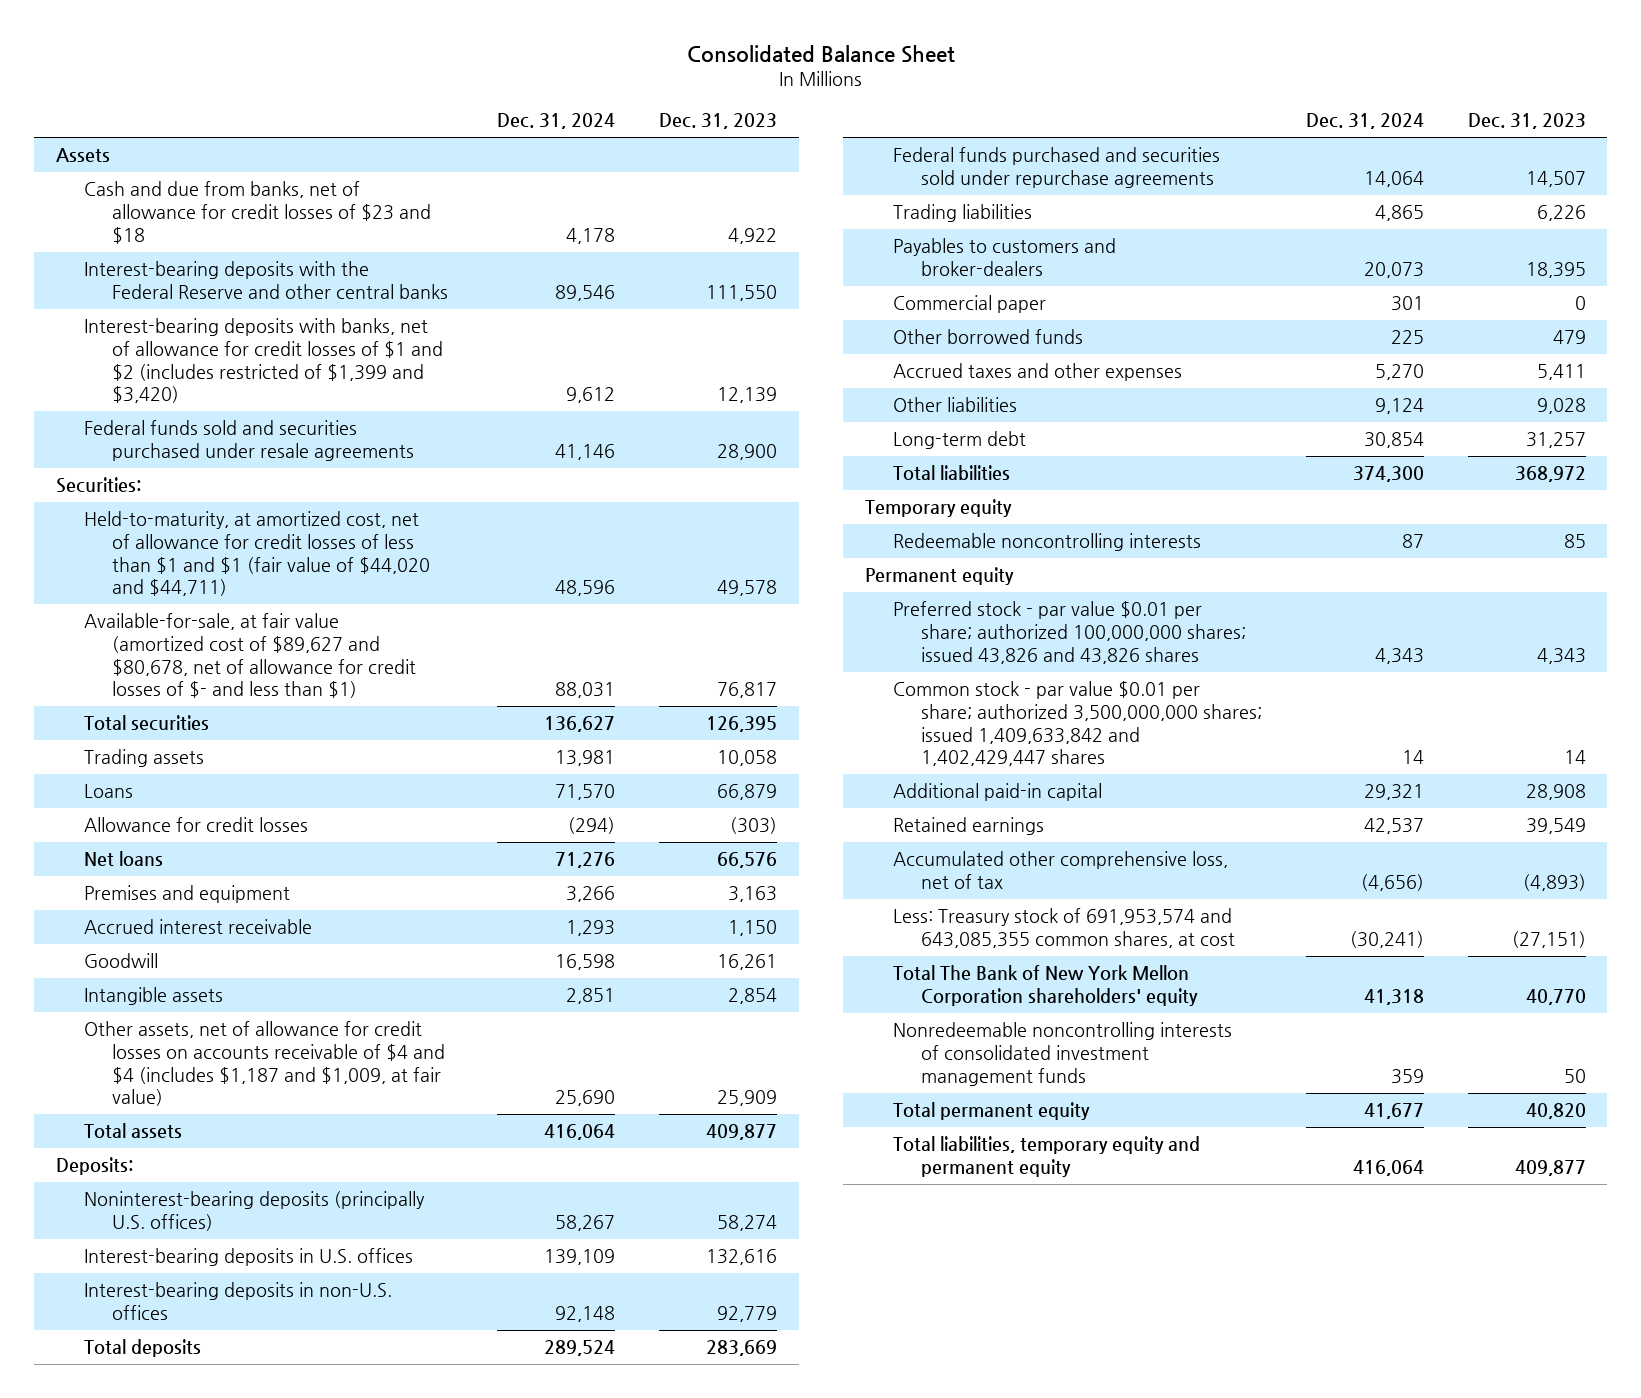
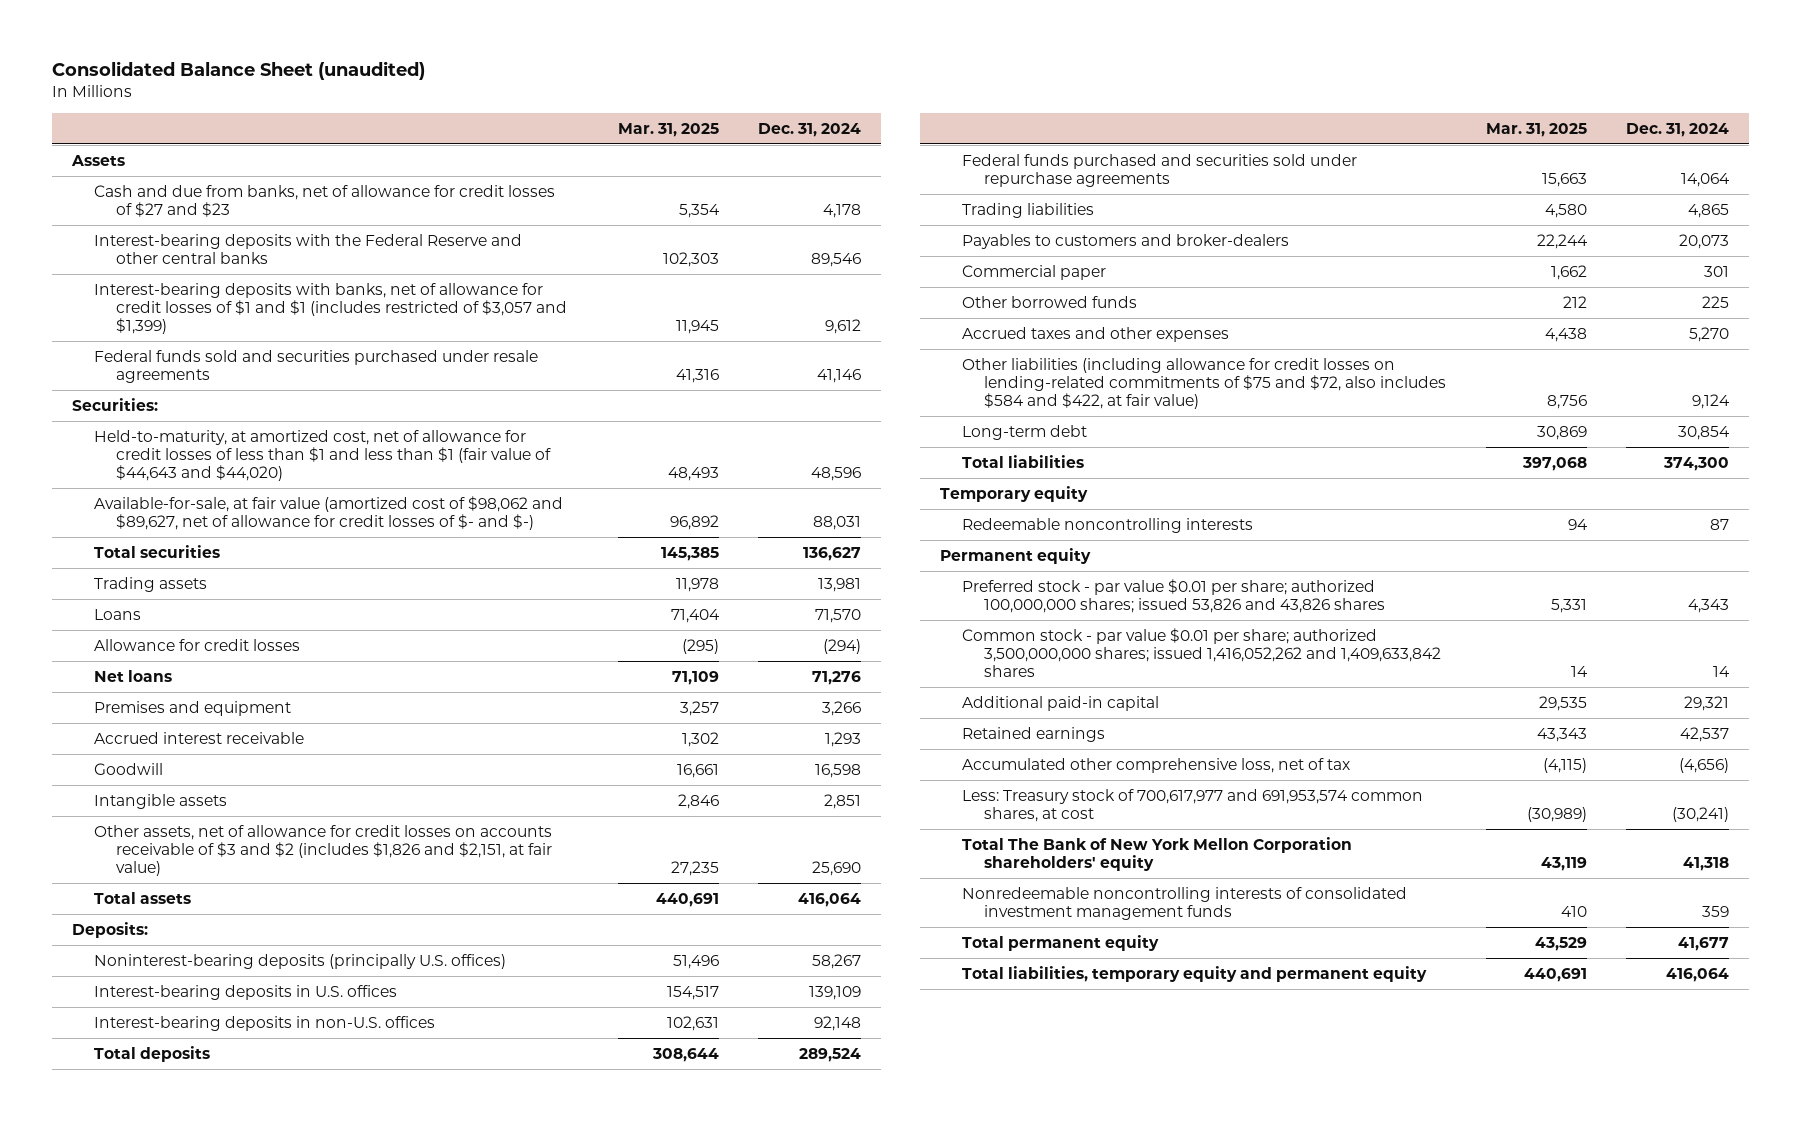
- Consolidated Balance Sheet
+ Consolidated Balance Sheet (unaudited)
- | Dec. 31, 2024 | Dec. 31, 2023
+ | Mar. 31, 2025 | Dec. 31, 2024
- Cash and due from banks, net of allowance for credit losses of $23 and $18 | 4,178 | 4,922
+ Cash and due from banks, net of allowance for credit losses of $27 and $23 | 5,354 | 4,178
- Interest-bearing deposits with banks, net of allowance for credit losses of $1 and $2 (includes restricted of $1,399 and $3,420) | 9,612 | 12,139
+ Interest-bearing deposits with banks, net of allowance for credit losses of $1 and $1 (includes restricted of $3,057 and $1,399) | 11,945 | 9,612
- Held-to-maturity, at amortized cost, net of allowance for credit losses of less than $1 and $1 (fair value of $44,020 and $44,711) | 48,596 | 49,578
- Available-for-sale, at fair value (amortized cost of $89,627 and $80,678, net of allowance for credit losses of $- and less than $1) | 88,031 | 76,817
+ Held-to-maturity, at amortized cost, net of allowance for credit losses of less than $1 and less than $1 (fair value of $44,643 and $44,020) | 48,493 | 48,596
+ Available-for-sale, at fair value (amortized cost of $98,062 and $89,627, net of allowance for credit losses of $- and $-) | 96,892 | 88,031
- Other assets, net of allowance for credit losses on accounts receivable of $4 and $4 (includes $1,187 and $1,009, at fair value) | 25,690 | 25,909
+ Other assets, net of allowance for credit losses on accounts receivable of $3 and $2 (includes $1,826 and $2,151, at fair value) | 27,235 | 25,690
- Other liabilities | 9,124 | 9,028
+ Other liabilities (including allowance for credit losses on lending-related commitments of $75 and $72, also includes $584 and $422, at fair value) | 8,756 | 9,124
- Preferred stock - par value $0.01 per share; authorized 100,000,000 shares; issued 43,826 and 43,826 shares | 4,343 | 4,343
- Common stock - par value $0.01 per share; authorized 3,500,000,000 shares; issued 1,409,633,842 and 1,402,429,447 shares | 14 | 14
+ Preferred stock - par value $0.01 per share; authorized 100,000,000 shares; issued 53,826 and 43,826 shares | 5,331 | 4,343
+ Common stock - par value $0.01 per share; authorized 3,500,000,000 shares; issued 1,416,052,262 and 1,409,633,842 shares | 14 | 14
- Less: Treasury stock of 691,953,574 and 643,085,355 common shares, at cost | (30,241) | (27,151)
+ Less: Treasury stock of 700,617,977 and 691,953,574 common shares, at cost | (30,989) | (30,241)

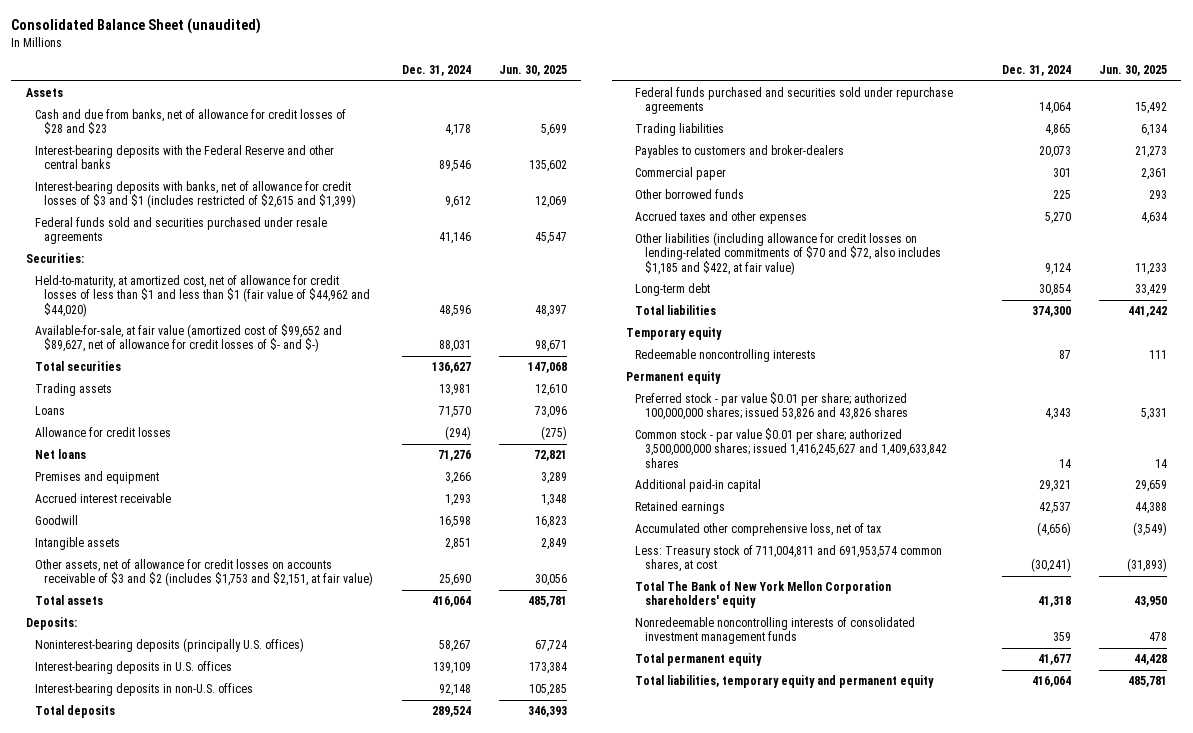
- | Mar. 31, 2025 | Dec. 31, 2024
+ | Dec. 31, 2024 | Jun. 30, 2025
- Cash and due from banks, net of allowance for credit losses of $27 and $23 | 5,354 | 4,178
+ Cash and due from banks, net of allowance for credit losses of $28 and $23 | 4,178 | 5,699
- Interest-bearing deposits with banks, net of allowance for credit losses of $1 and $1 (includes restricted of $3,057 and $1,399) | 11,945 | 9,612
+ Interest-bearing deposits with banks, net of allowance for credit losses of $3 and $1 (includes restricted of $2,615 and $1,399) | 9,612 | 12,069
- Held-to-maturity, at amortized cost, net of allowance for credit losses of less than $1 and less than $1 (fair value of $44,643 and $44,020) | 48,493 | 48,596
- Available-for-sale, at fair value (amortized cost of $98,062 and $89,627, net of allowance for credit losses of $- and $-) | 96,892 | 88,031
+ Held-to-maturity, at amortized cost, net of allowance for credit losses of less than $1 and less than $1 (fair value of $44,962 and $44,020) | 48,596 | 48,397
+ Available-for-sale, at fair value (amortized cost of $99,652 and $89,627, net of allowance for credit losses of $- and $-) | 88,031 | 98,671
- Other assets, net of allowance for credit losses on accounts receivable of $3 and $2 (includes $1,826 and $2,151, at fair value) | 27,235 | 25,690
+ Other assets, net of allowance for credit losses on accounts receivable of $3 and $2 (includes $1,753 and $2,151, at fair value) | 25,690 | 30,056
- Other liabilities (including allowance for credit losses on lending-related commitments of $75 and $72, also includes $584 and $422, at fair value) | 8,756 | 9,124
+ Other liabilities (including allowance for credit losses on lending-related commitments of $70 and $72, also includes $1,185 and $422, at fair value) | 9,124 | 11,233
- Common stock - par value $0.01 per share; authorized 3,500,000,000 shares; issued 1,416,052,262 and 1,409,633,842 shares | 14 | 14
+ Common stock - par value $0.01 per share; authorized 3,500,000,000 shares; issued 1,416,245,627 and 1,409,633,842 shares | 14 | 14
- Less: Treasury stock of 700,617,977 and 691,953,574 common shares, at cost | (30,989) | (30,241)
+ Less: Treasury stock of 711,004,811 and 691,953,574 common shares, at cost | (30,241) | (31,893)

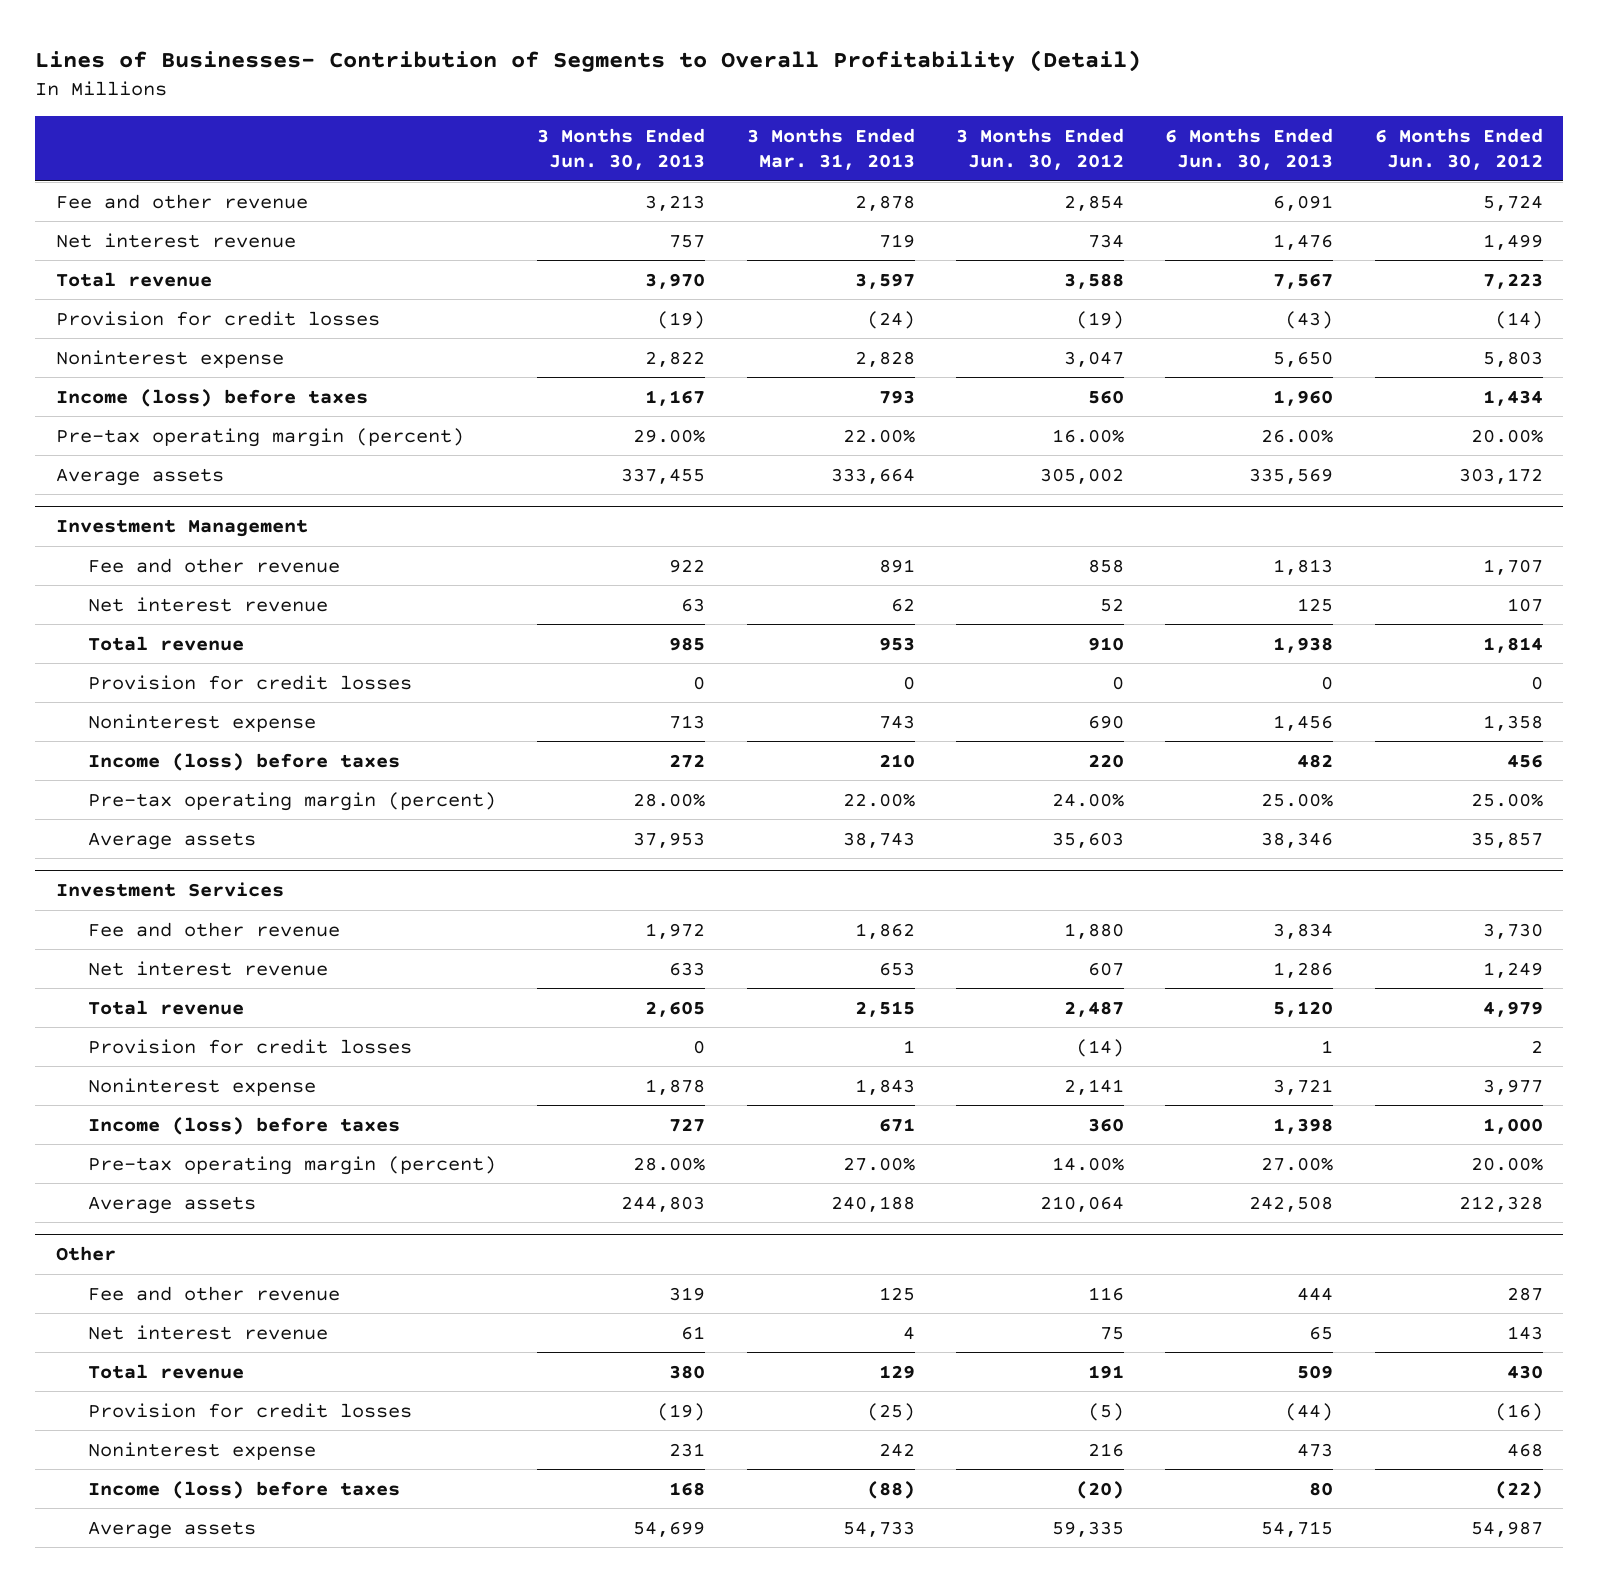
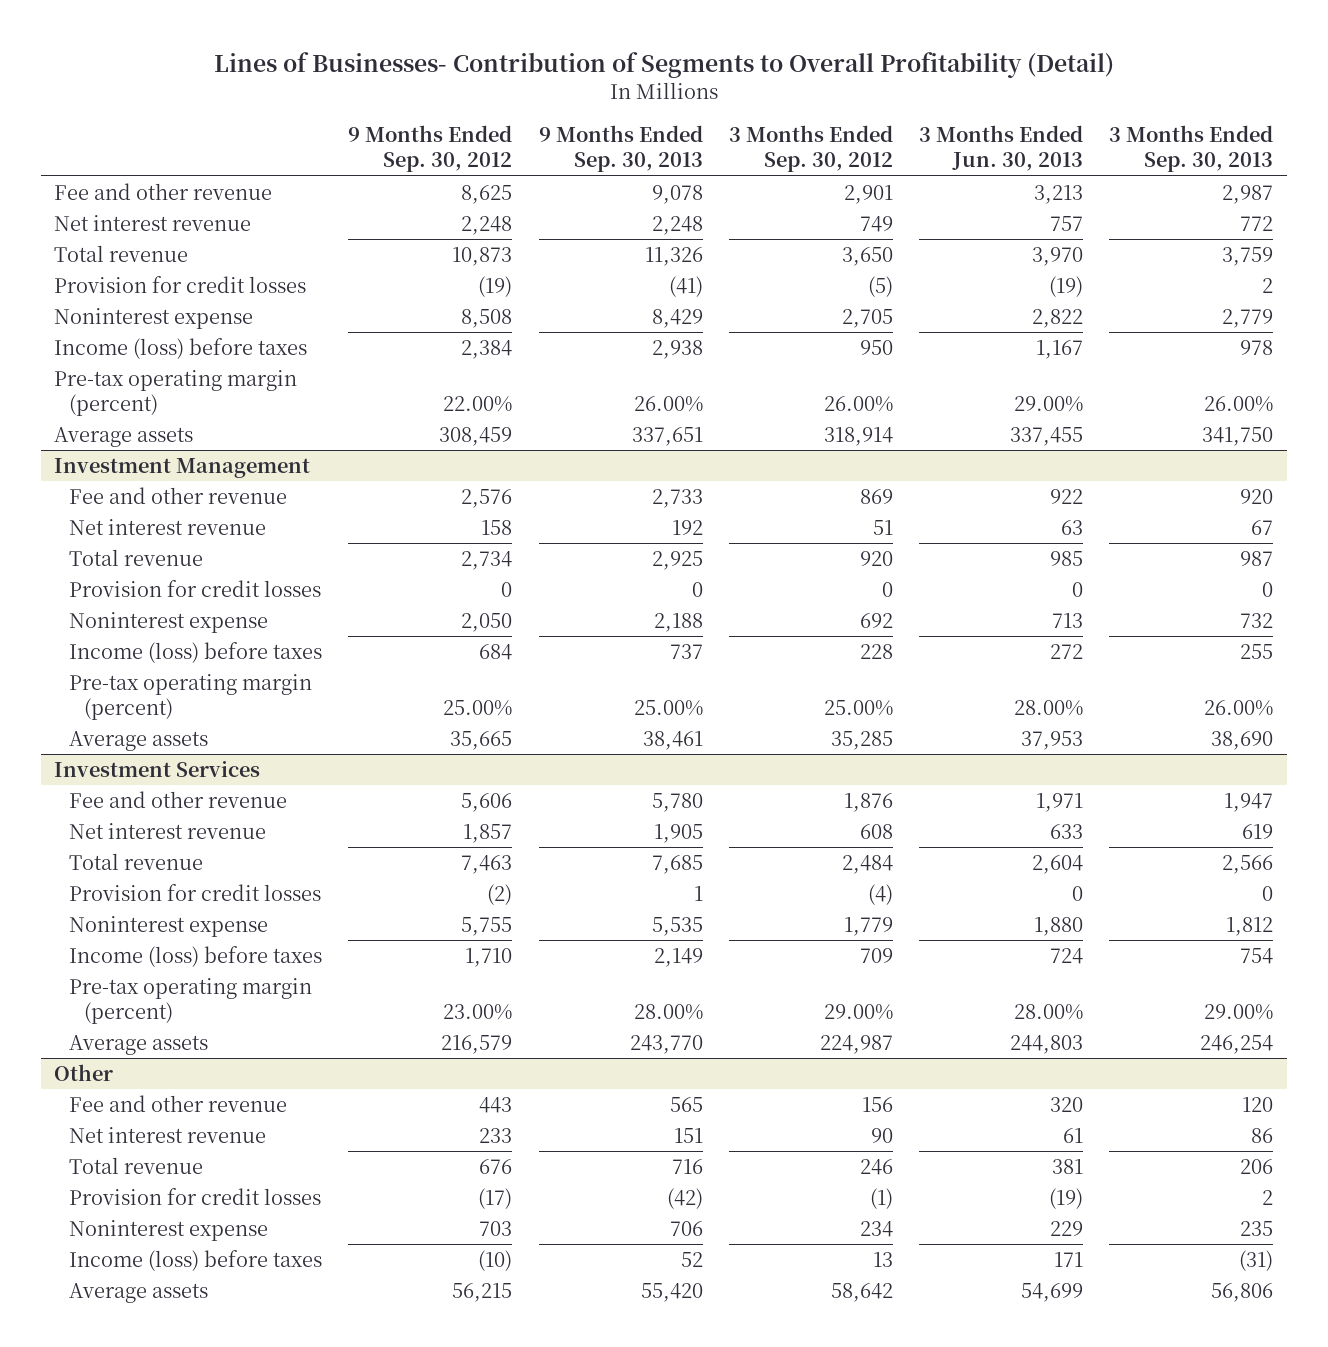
- | 3 Months Ended Jun. 30, 2013 | 3 Months Ended Mar. 31, 2013 | 3 Months Ended Jun. 30, 2012 | 6 Months Ended Jun. 30, 2013 | 6 Months Ended Jun. 30, 2012
+ | 9 Months Ended Sep. 30, 2012 | 9 Months Ended Sep. 30, 2013 | 3 Months Ended Sep. 30, 2012 | 3 Months Ended Jun. 30, 2013 | 3 Months Ended Sep. 30, 2013
@ Investment Services
- Fee and other revenue | 1,972 | 1,862 | 1,880 | 3,834 | 3,730
+ Fee and other revenue | 5,606 | 5,780 | 1,876 | 1,971 | 1,947
- Total revenue | 2,605 | 2,515 | 2,487 | 5,120 | 4,979
+ Total revenue | 7,463 | 7,685 | 2,484 | 2,604 | 2,566
- Noninterest expense | 1,878 | 1,843 | 2,141 | 3,721 | 3,977
- Income (loss) before taxes | 727 | 671 | 360 | 1,398 | 1,000
+ Noninterest expense | 5,755 | 5,535 | 1,779 | 1,880 | 1,812
+ Income (loss) before taxes | 1,710 | 2,149 | 709 | 724 | 754
@ Other
- Fee and other revenue | 319 | 125 | 116 | 444 | 287
+ Fee and other revenue | 443 | 565 | 156 | 320 | 120
- Total revenue | 380 | 129 | 191 | 509 | 430
+ Total revenue | 676 | 716 | 246 | 381 | 206
- Noninterest expense | 231 | 242 | 216 | 473 | 468
- Income (loss) before taxes | 168 | (88) | (20) | 80 | (22)
+ Noninterest expense | 703 | 706 | 234 | 229 | 235
+ Income (loss) before taxes | (10) | 52 | 13 | 171 | (31)

